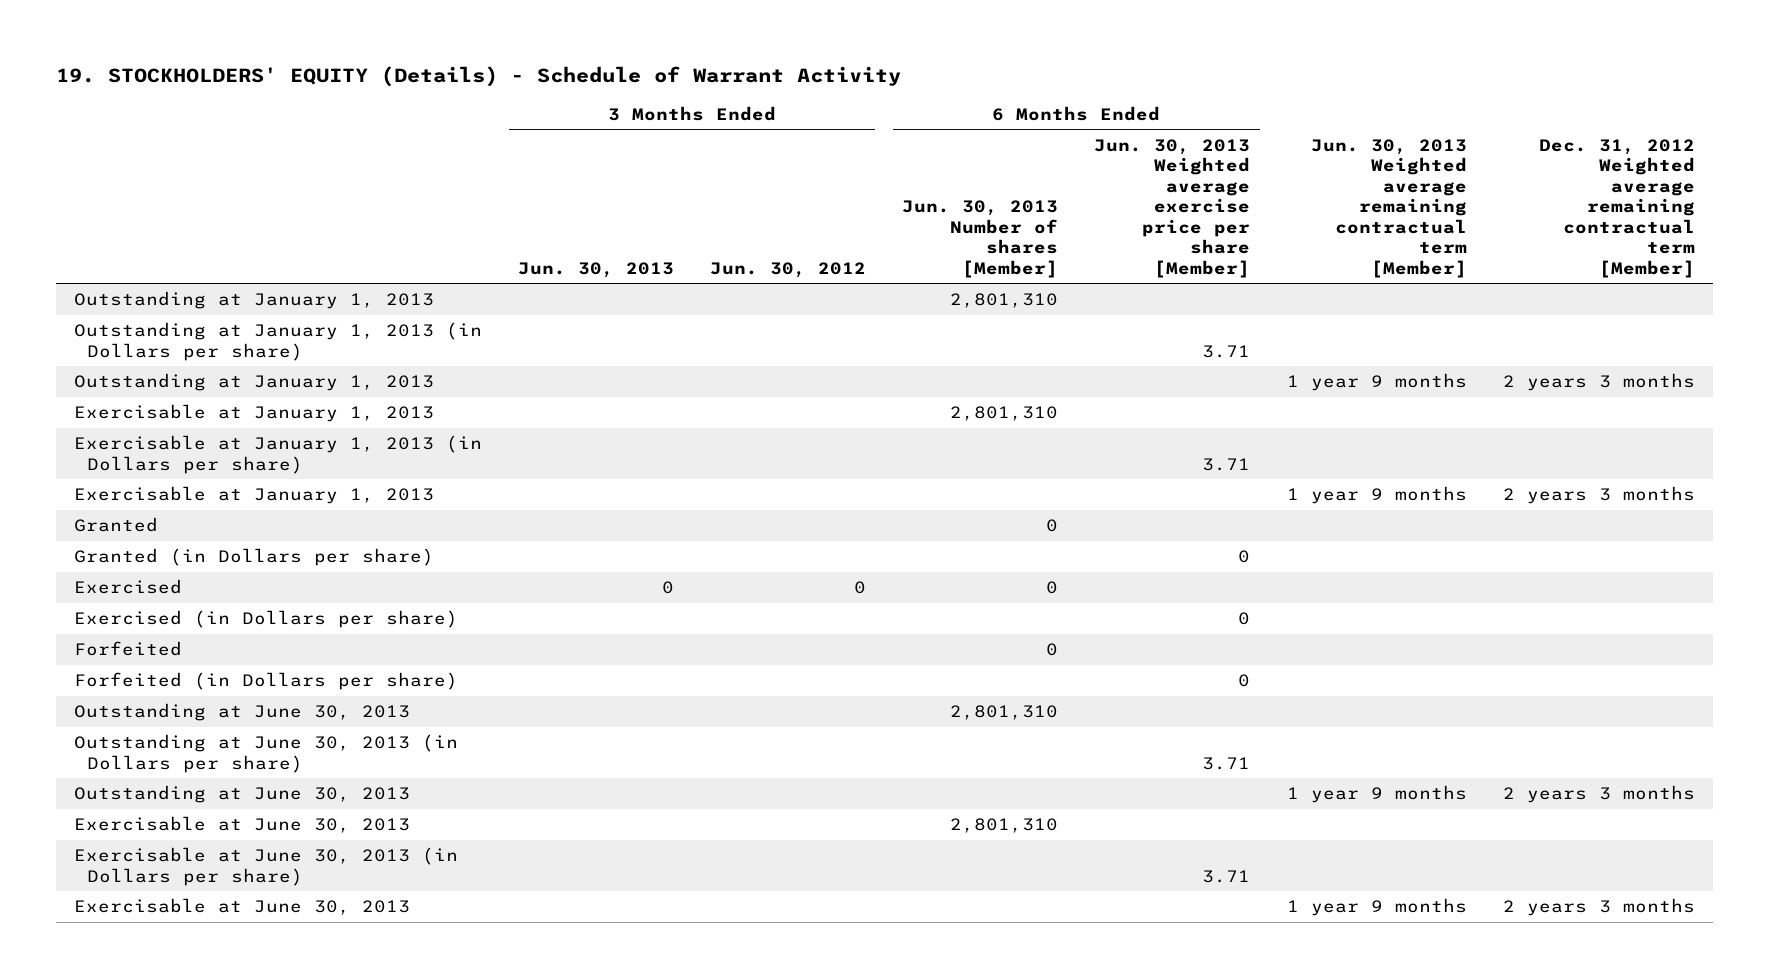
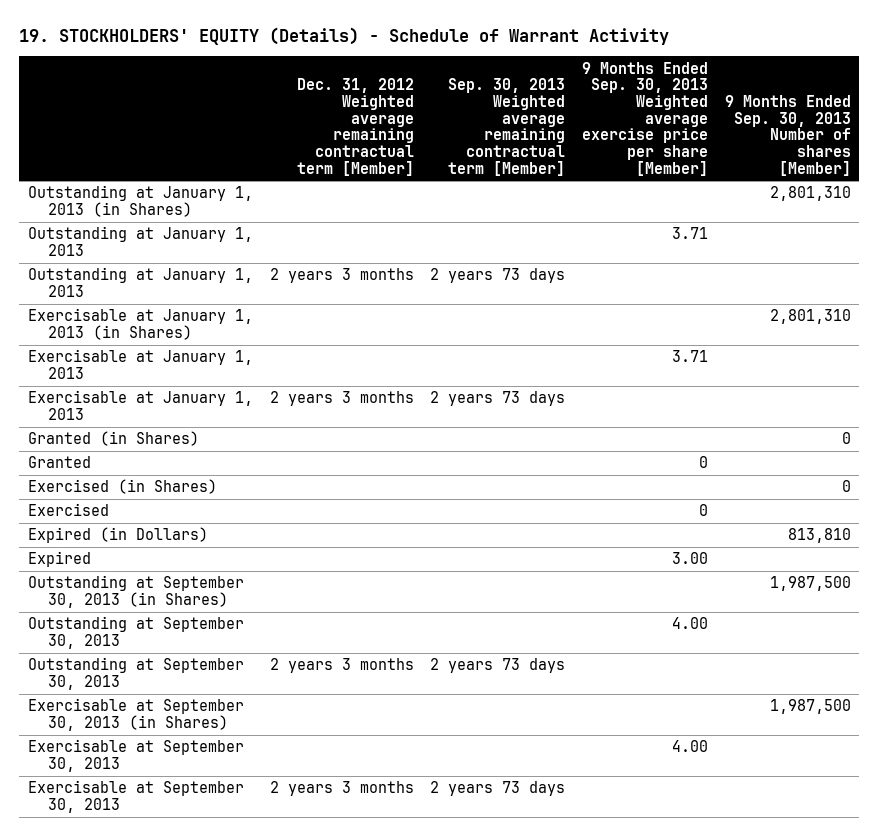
- | 3 Months Ended Jun. 30, 2013 | 3 Months Ended Jun. 30, 2012 | 6 Months Ended Jun. 30, 2013 Number of shares [Member] | 6 Months Ended Jun. 30, 2013 Weighted average exercise price per share [Member] | Jun. 30, 2013 Weighted average remaining contractual term [Member] | Dec. 31, 2012 Weighted average remaining contractual term [Member]
+ | Dec. 31, 2012 Weighted average remaining contractual term [Member] | Sep. 30, 2013 Weighted average remaining contractual term [Member] | 9 Months Ended Sep. 30, 2013 Weighted average exercise price per share [Member] | 9 Months Ended Sep. 30, 2013 Number of shares [Member]
+ Outstanding at January 1, 2013 (in Shares) | | | | 2,801,310
- Outstanding at January 1, 2013 (in Dollars per share) | | | | 3.71 | |
+ Exercisable at January 1, 2013 (in Shares) | | | | 2,801,310
- Exercisable at January 1, 2013 (in Dollars per share) | | | | 3.71 | |
+ Granted (in Shares) | | | | 0
- Granted (in Dollars per share) | | | | 0 | |
+ Exercised (in Shares) | | | | 0
- Exercised (in Dollars per share) | | | | 0 | |
- Forfeited | | | 0 | | |
- Forfeited (in Dollars per share) | | | | 0 | |
- Outstanding at June 30, 2013 | | | 2,801,310 | | |
- Outstanding at June 30, 2013 (in Dollars per share) | | | | 3.71 | |
- Outstanding at June 30, 2013 | | | | | 1 year 9 months | 2 years 3 months
- Exercisable at June 30, 2013 | | | 2,801,310 | | |
- Exercisable at June 30, 2013 (in Dollars per share) | | | | 3.71 | |
- Exercisable at June 30, 2013 | | | | | 1 year 9 months | 2 years 3 months
+ Expired (in Dollars) | | | | 813,810
+ Expired | | | 3.00 |
+ Outstanding at September 30, 2013 (in Shares) | | | | 1,987,500
+ Outstanding at September 30, 2013 | | | 4.00 |
+ Outstanding at September 30, 2013 | 2 years 3 months | 2 years 73 days | |
+ Exercisable at September 30, 2013 (in Shares) | | | | 1,987,500
+ Exercisable at September 30, 2013 | | | 4.00 |
+ Exercisable at September 30, 2013 | 2 years 3 months | 2 years 73 days | |

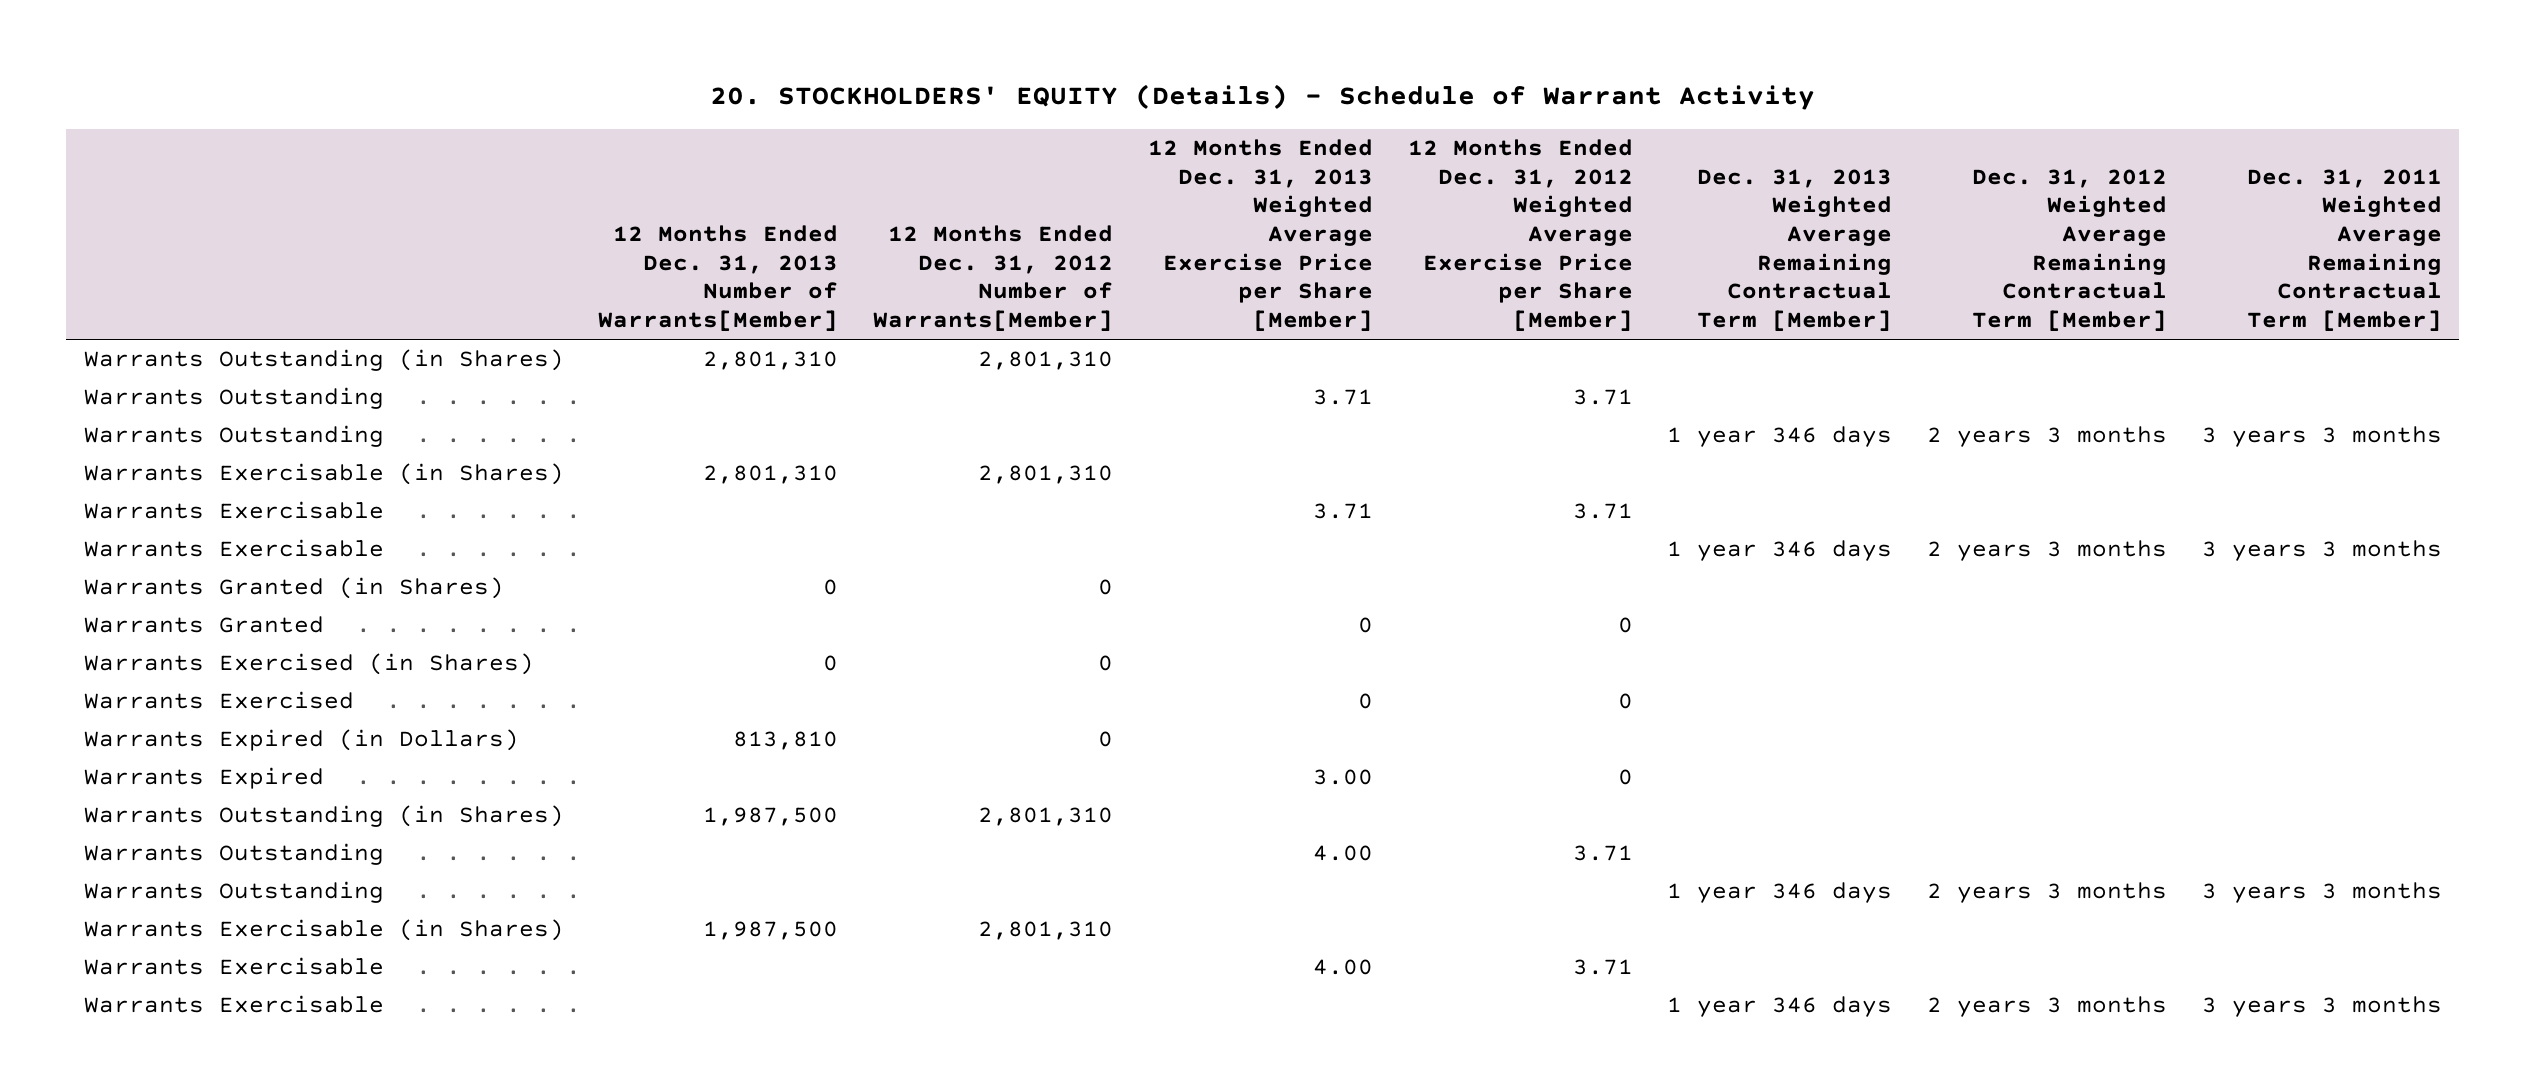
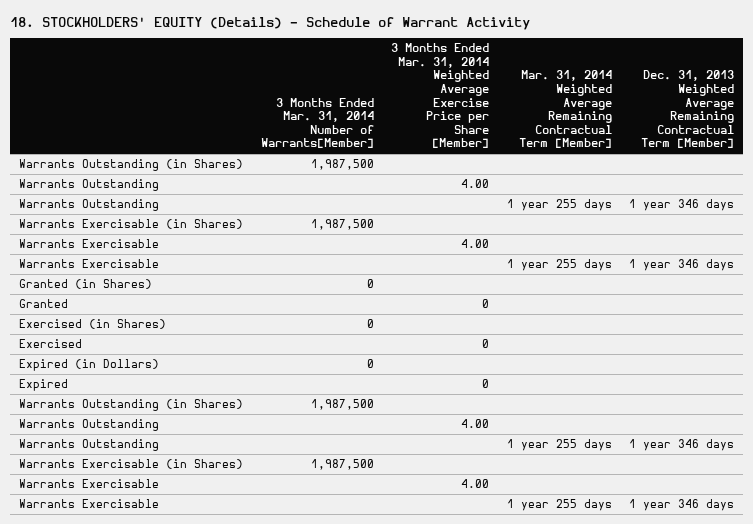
- 20. STOCKHOLDERS' EQUITY (Details) - Schedule of Warrant Activity
+ 18. STOCKHOLDERS' EQUITY (Details) - Schedule of Warrant Activity
- | 12 Months Ended Dec. 31, 2013 Number of Warrants[Member] | 12 Months Ended Dec. 31, 2012 Number of Warrants[Member] | 12 Months Ended Dec. 31, 2013 Weighted Average Exercise Price per Share [Member] | 12 Months Ended Dec. 31, 2012 Weighted Average Exercise Price per Share [Member] | Dec. 31, 2013 Weighted Average Remaining Contractual Term [Member] | Dec. 31, 2012 Weighted Average Remaining Contractual Term [Member] | Dec. 31, 2011 Weighted Average Remaining Contractual Term [Member]
+ | 3 Months Ended Mar. 31, 2014 Number of Warrants[Member] | 3 Months Ended Mar. 31, 2014 Weighted Average Exercise Price per Share [Member] | Mar. 31, 2014 Weighted Average Remaining Contractual Term [Member] | Dec. 31, 2013 Weighted Average Remaining Contractual Term [Member]
- Warrants Granted (in Shares) | 0 | 0 | | | | |
- Warrants Granted | | | 0 | 0 | | |
- Warrants Exercised (in Shares) | 0 | 0 | | | | |
- Warrants Exercised | | | 0 | 0 | | |
- Warrants Expired (in Dollars) | 813,810 | 0 | | | | |
- Warrants Expired | | | 3.00 | 0 | | |
+ Granted (in Shares) | 0 | | |
+ Granted | | 0 | |
+ Exercised (in Shares) | 0 | | |
+ Exercised | | 0 | |
+ Expired (in Dollars) | 0 | | |
+ Expired | | 0 | |

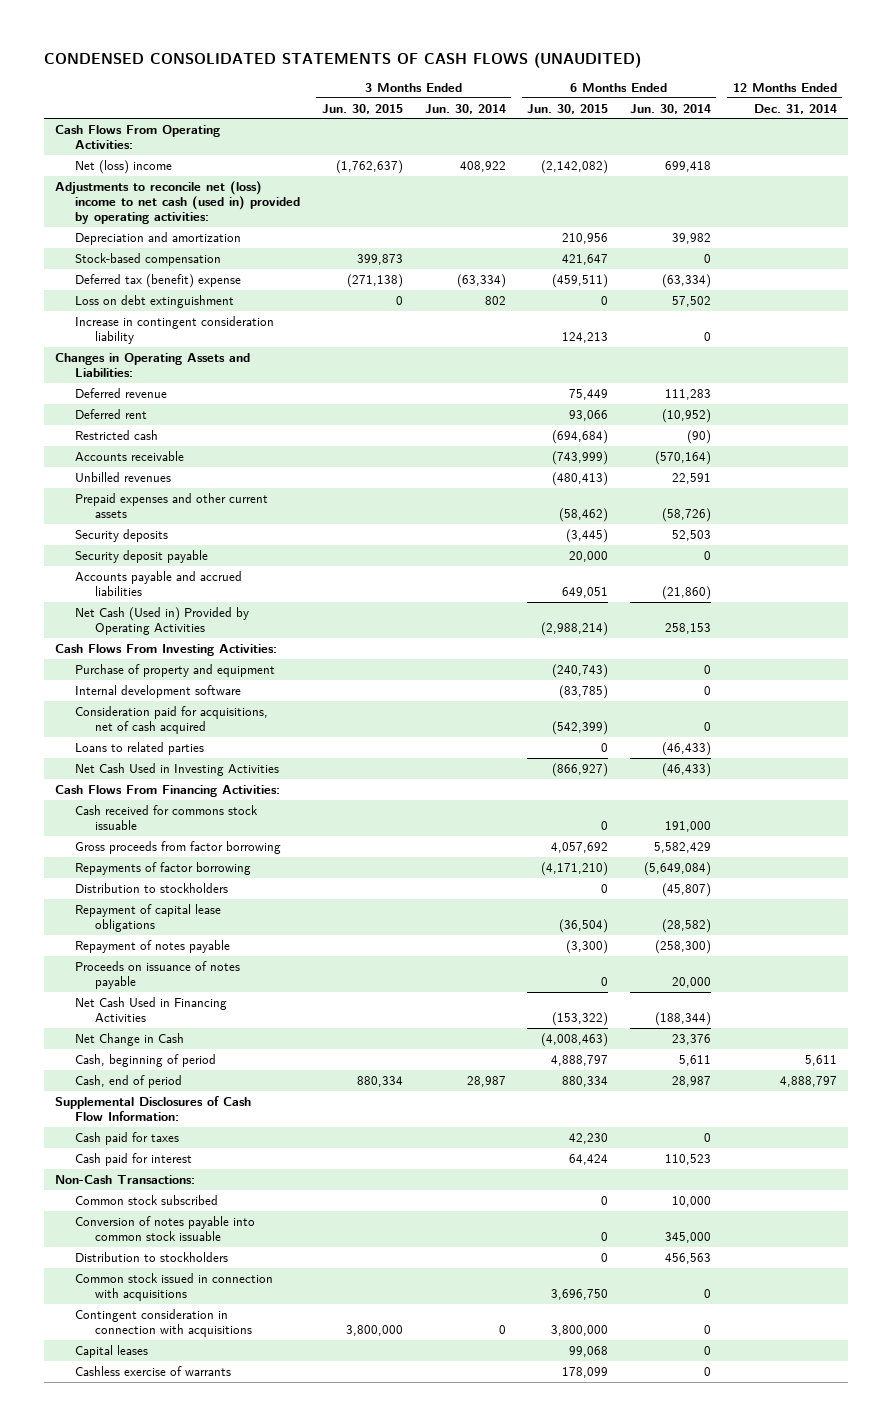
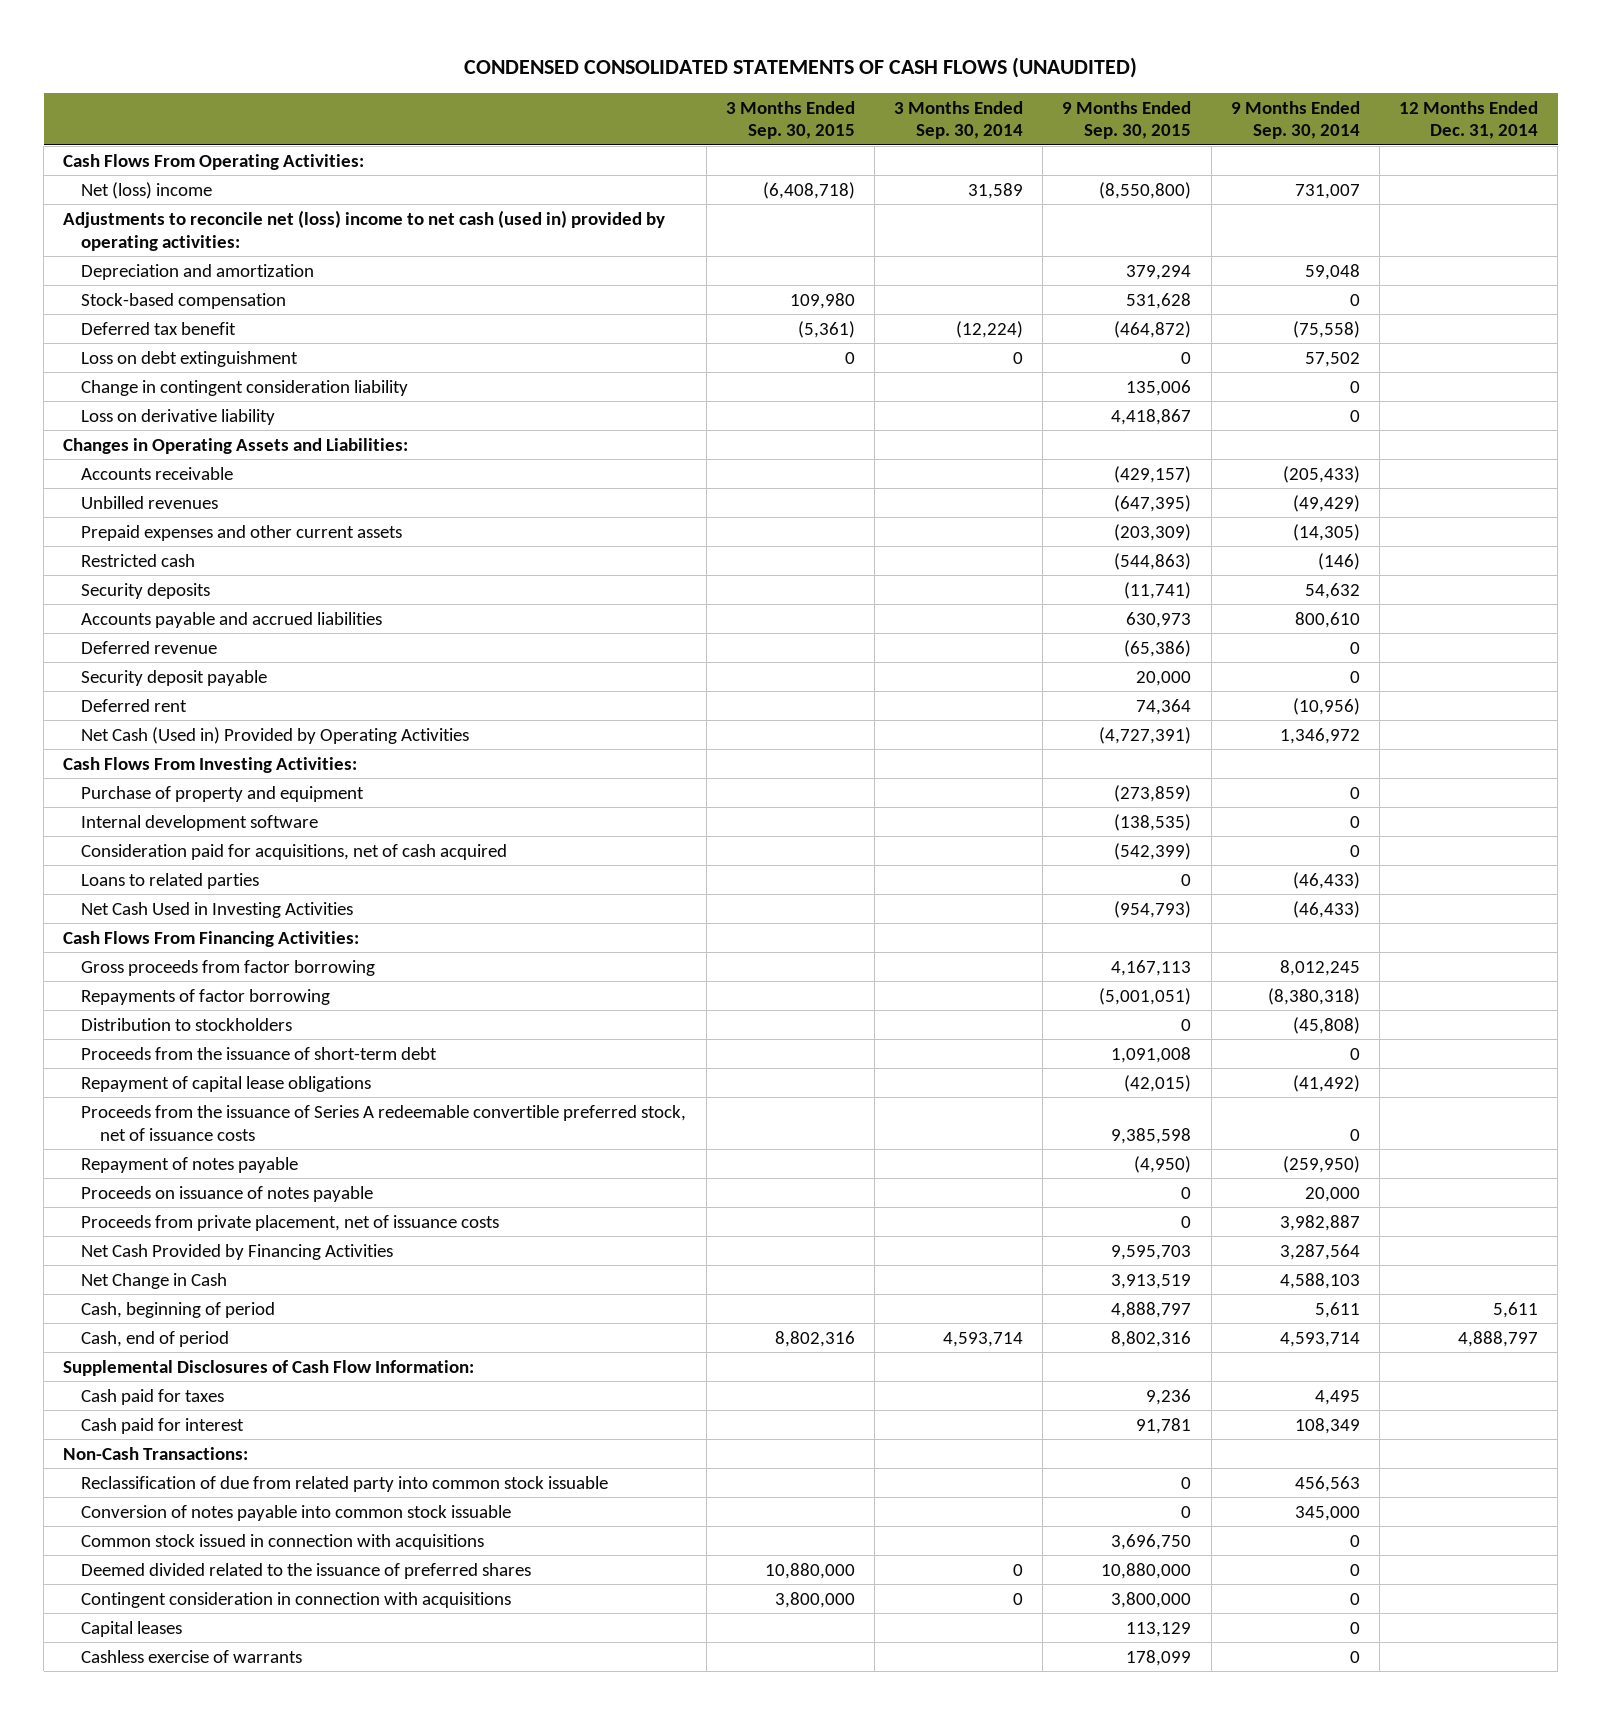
- | 3 Months Ended Jun. 30, 2015 | 3 Months Ended Jun. 30, 2014 | 6 Months Ended Jun. 30, 2015 | 6 Months Ended Jun. 30, 2014 | 12 Months Ended Dec. 31, 2014
+ | 3 Months Ended Sep. 30, 2015 | 3 Months Ended Sep. 30, 2014 | 9 Months Ended Sep. 30, 2015 | 9 Months Ended Sep. 30, 2014 | 12 Months Ended Dec. 31, 2014
- Deferred tax (benefit) expense | (271,138) | (63,334) | (459,511) | (63,334) |
+ Deferred tax benefit | (5,361) | (12,224) | (464,872) | (75,558) |
- Increase in contingent consideration liability | | | 124,213 | 0 |
+ Change in contingent consideration liability | | | 135,006 | 0 |
+ Loss on derivative liability | | | 4,418,867 | 0 |
moved down: Restricted cash | | | (544,863) | (146) |
moved down: Deferred revenue | | | (65,386) | 0 |
moved down: Security deposit payable | | | 20,000 | 0 |
moved down: Deferred rent | | | 74,364 | (10,956) |
- Cash received for commons stock issuable | | | 0 | 191,000 |
+ Proceeds from the issuance of short-term debt | | | 1,091,008 | 0 |
+ Proceeds from the issuance of Series A redeemable convertible preferred stock, net of issuance costs | | | 9,385,598 | 0 |
- Net Cash Used in Financing Activities | | | (153,322) | (188,344) |
+ Proceeds from private placement, net of issuance costs | | | 0 | 3,982,887 |
+ Net Cash Provided by Financing Activities | | | 9,595,703 | 3,287,564 |
- Common stock subscribed | | | 0 | 10,000 |
+ Reclassification of due from related party into common stock issuable | | | 0 | 456,563 |
- Distribution to stockholders | | | 0 | 456,563 |
+ Deemed divided related to the issuance of preferred shares | 10,880,000 | 0 | 10,880,000 | 0 |

